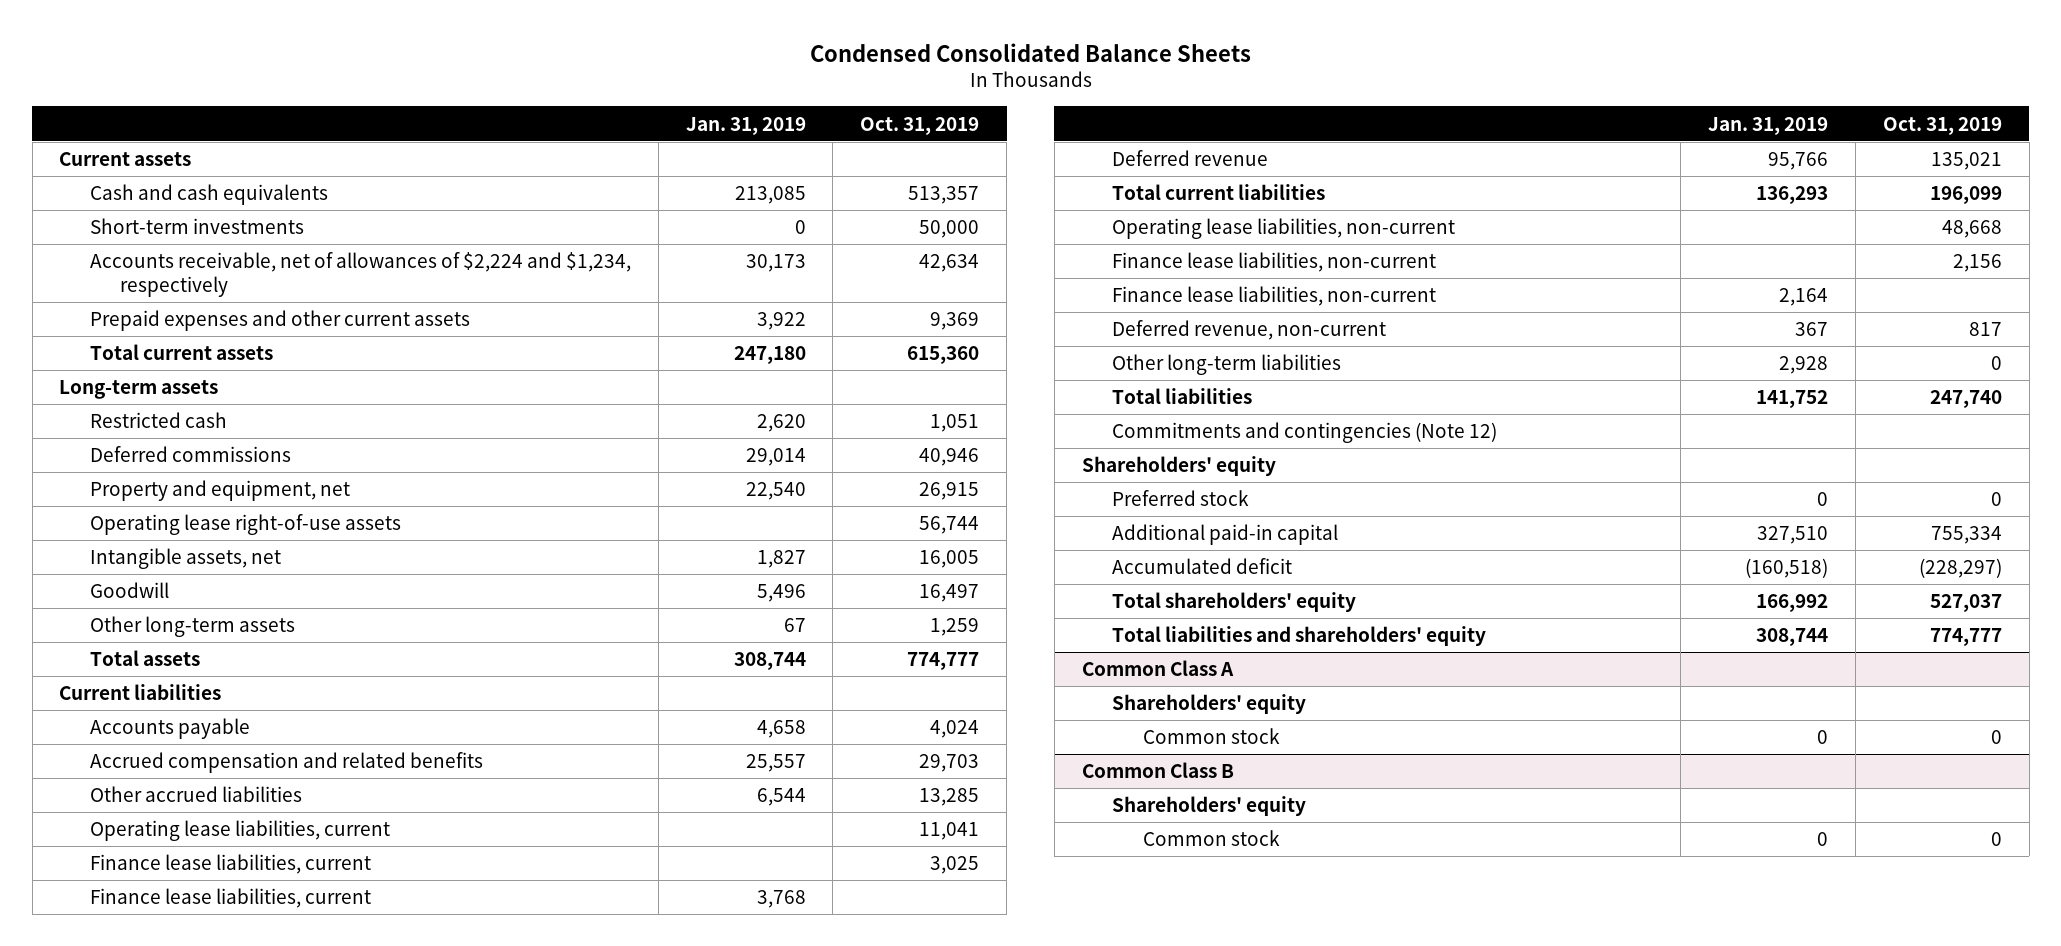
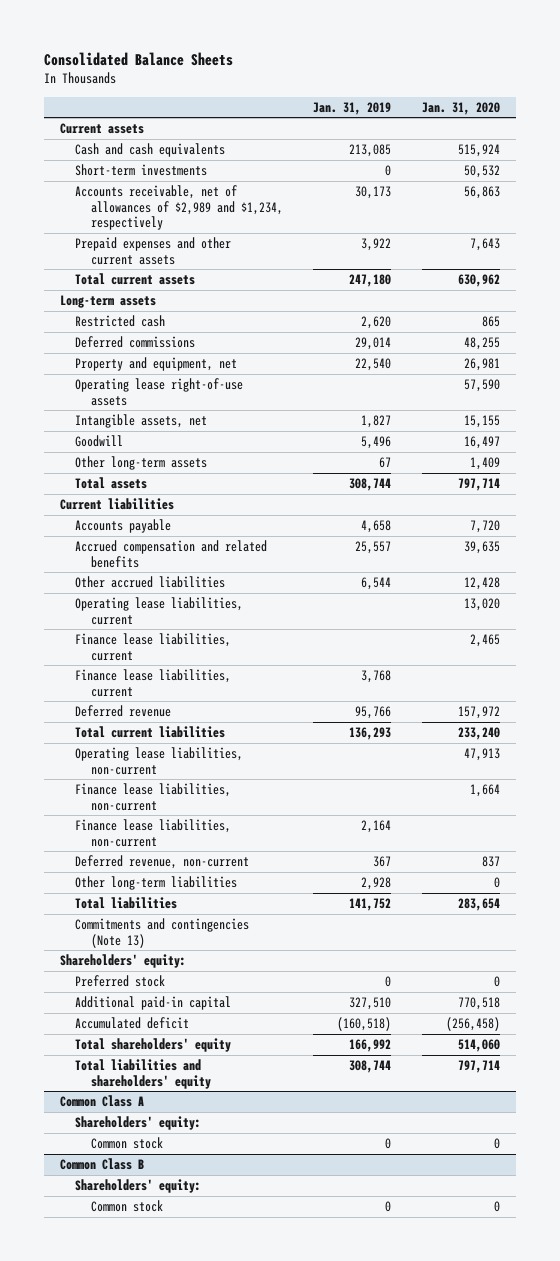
- Condensed Consolidated Balance Sheets
+ Consolidated Balance Sheets
- | Jan. 31, 2019 | Oct. 31, 2019
+ | Jan. 31, 2019 | Jan. 31, 2020
- Accounts receivable, net of allowances of $2,224 and $1,234, respectively | 30,173 | 42,634
+ Accounts receivable, net of allowances of $2,989 and $1,234, respectively | 30,173 | 56,863
- Commitments and contingencies (Note 12)
- Shareholders' equity
+ Commitments and contingencies (Note 13)
+ Shareholders' equity:
@ Common Class A
- Shareholders' equity
+ Shareholders' equity:
@ Common Class B
- Shareholders' equity
+ Shareholders' equity:

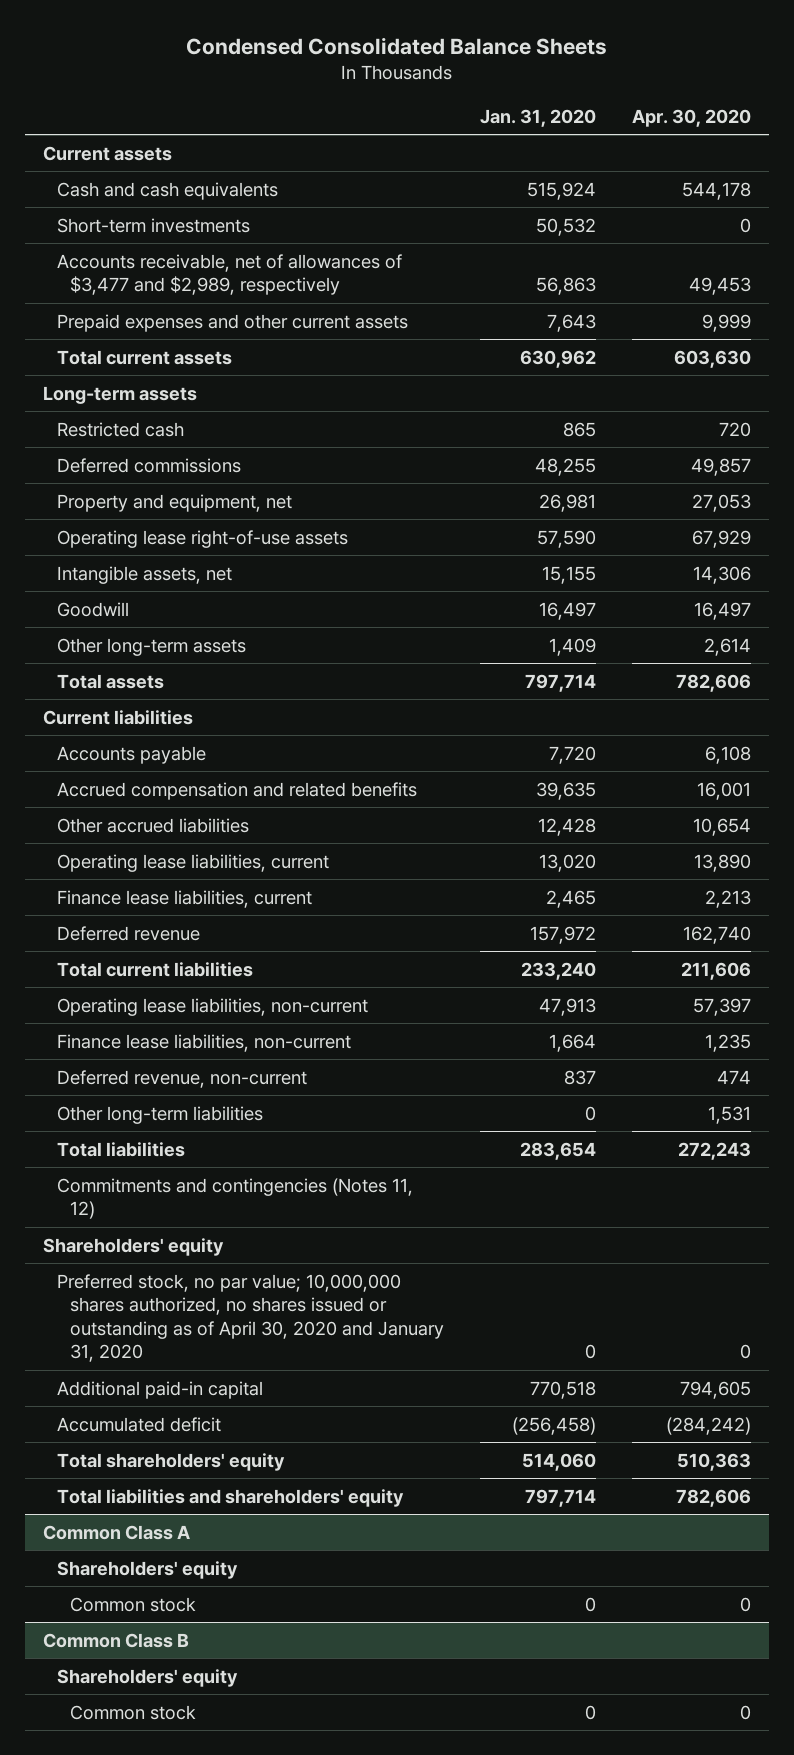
- Consolidated Balance Sheets
+ Condensed Consolidated Balance Sheets
- | Jan. 31, 2019 | Jan. 31, 2020
+ | Jan. 31, 2020 | Apr. 30, 2020
- Accounts receivable, net of allowances of $2,989 and $1,234, respectively | 30,173 | 56,863
+ Accounts receivable, net of allowances of $3,477 and $2,989, respectively | 56,863 | 49,453
- Finance lease liabilities, current | 3,768 |
- Finance lease liabilities, non-current | 2,164 |
- Commitments and contingencies (Note 13)
- Shareholders' equity:
- Preferred stock | 0 | 0
+ Commitments and contingencies (Notes 11, 12)
+ Shareholders' equity
+ Preferred stock, no par value; 10,000,000 shares authorized, no shares issued or outstanding as of April 30, 2020 and January 31, 2020 | 0 | 0
@ Common Class A
- Shareholders' equity:
+ Shareholders' equity
@ Common Class B
- Shareholders' equity:
+ Shareholders' equity

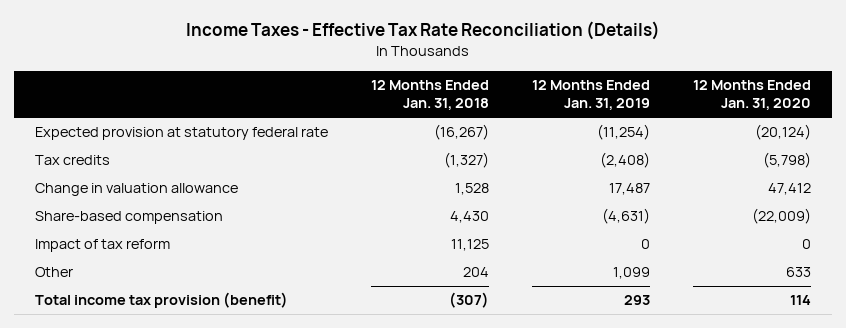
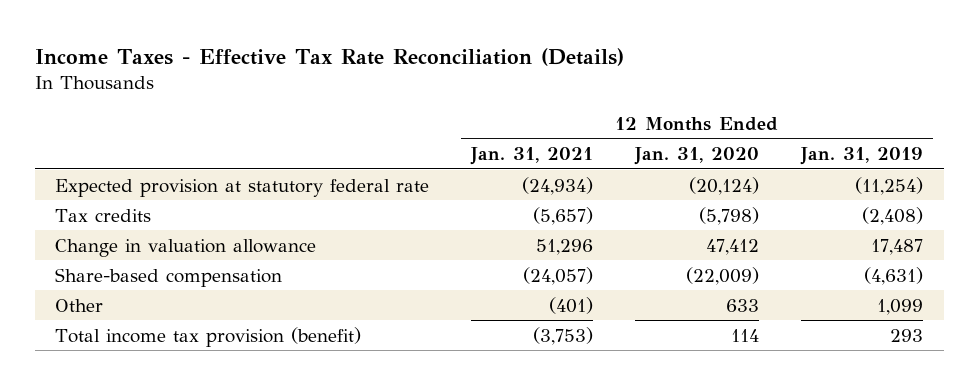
- | 12 Months Ended Jan. 31, 2018 | 12 Months Ended Jan. 31, 2019 | 12 Months Ended Jan. 31, 2020
+ | 12 Months Ended Jan. 31, 2021 | 12 Months Ended Jan. 31, 2020 | 12 Months Ended Jan. 31, 2019
- Impact of tax reform | 11,125 | 0 | 0

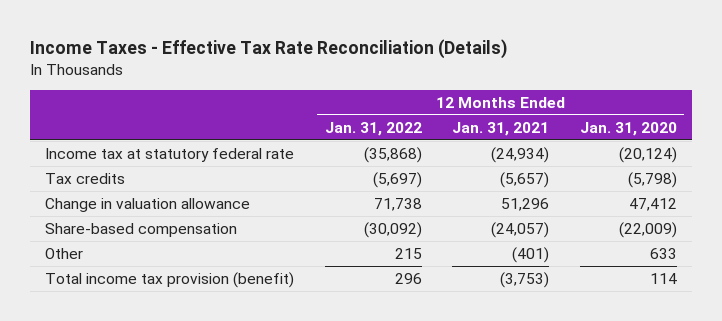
- | 12 Months Ended Jan. 31, 2021 | 12 Months Ended Jan. 31, 2020 | 12 Months Ended Jan. 31, 2019
+ | 12 Months Ended Jan. 31, 2022 | 12 Months Ended Jan. 31, 2021 | 12 Months Ended Jan. 31, 2020
- Expected provision at statutory federal rate | (24,934) | (20,124) | (11,254)
+ Income tax at statutory federal rate | (35,868) | (24,934) | (20,124)

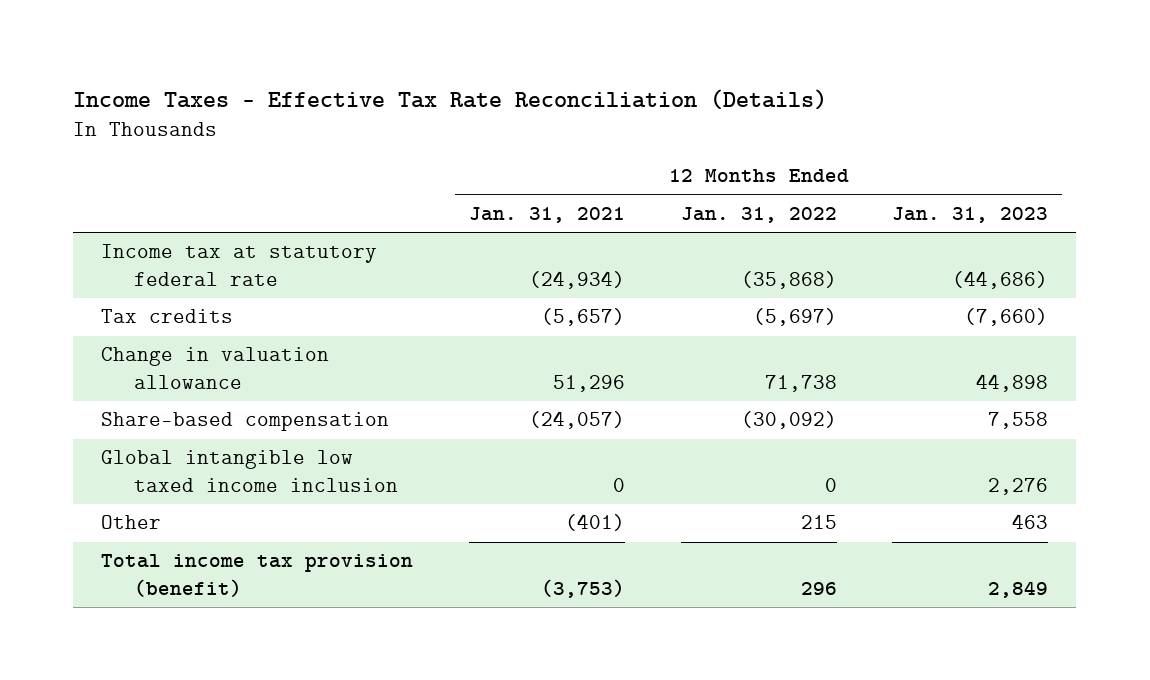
- | 12 Months Ended Jan. 31, 2022 | 12 Months Ended Jan. 31, 2021 | 12 Months Ended Jan. 31, 2020
+ | 12 Months Ended Jan. 31, 2021 | 12 Months Ended Jan. 31, 2022 | 12 Months Ended Jan. 31, 2023
+ Global intangible low taxed income inclusion | 0 | 0 | 2,276

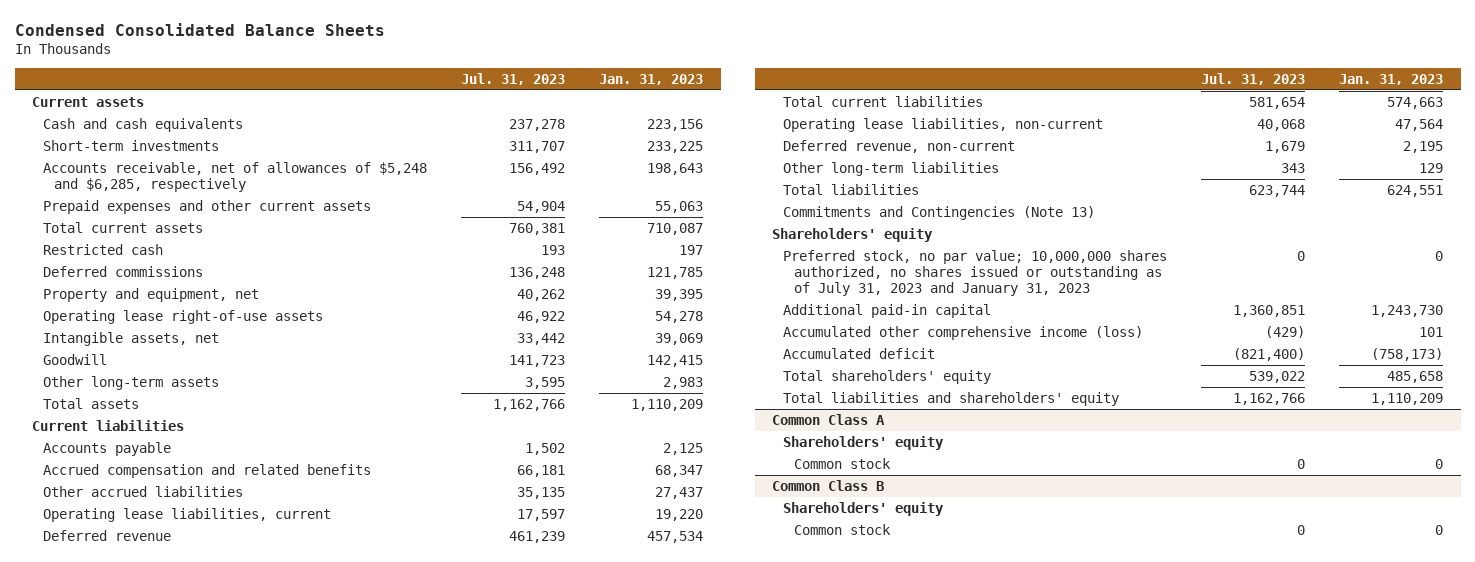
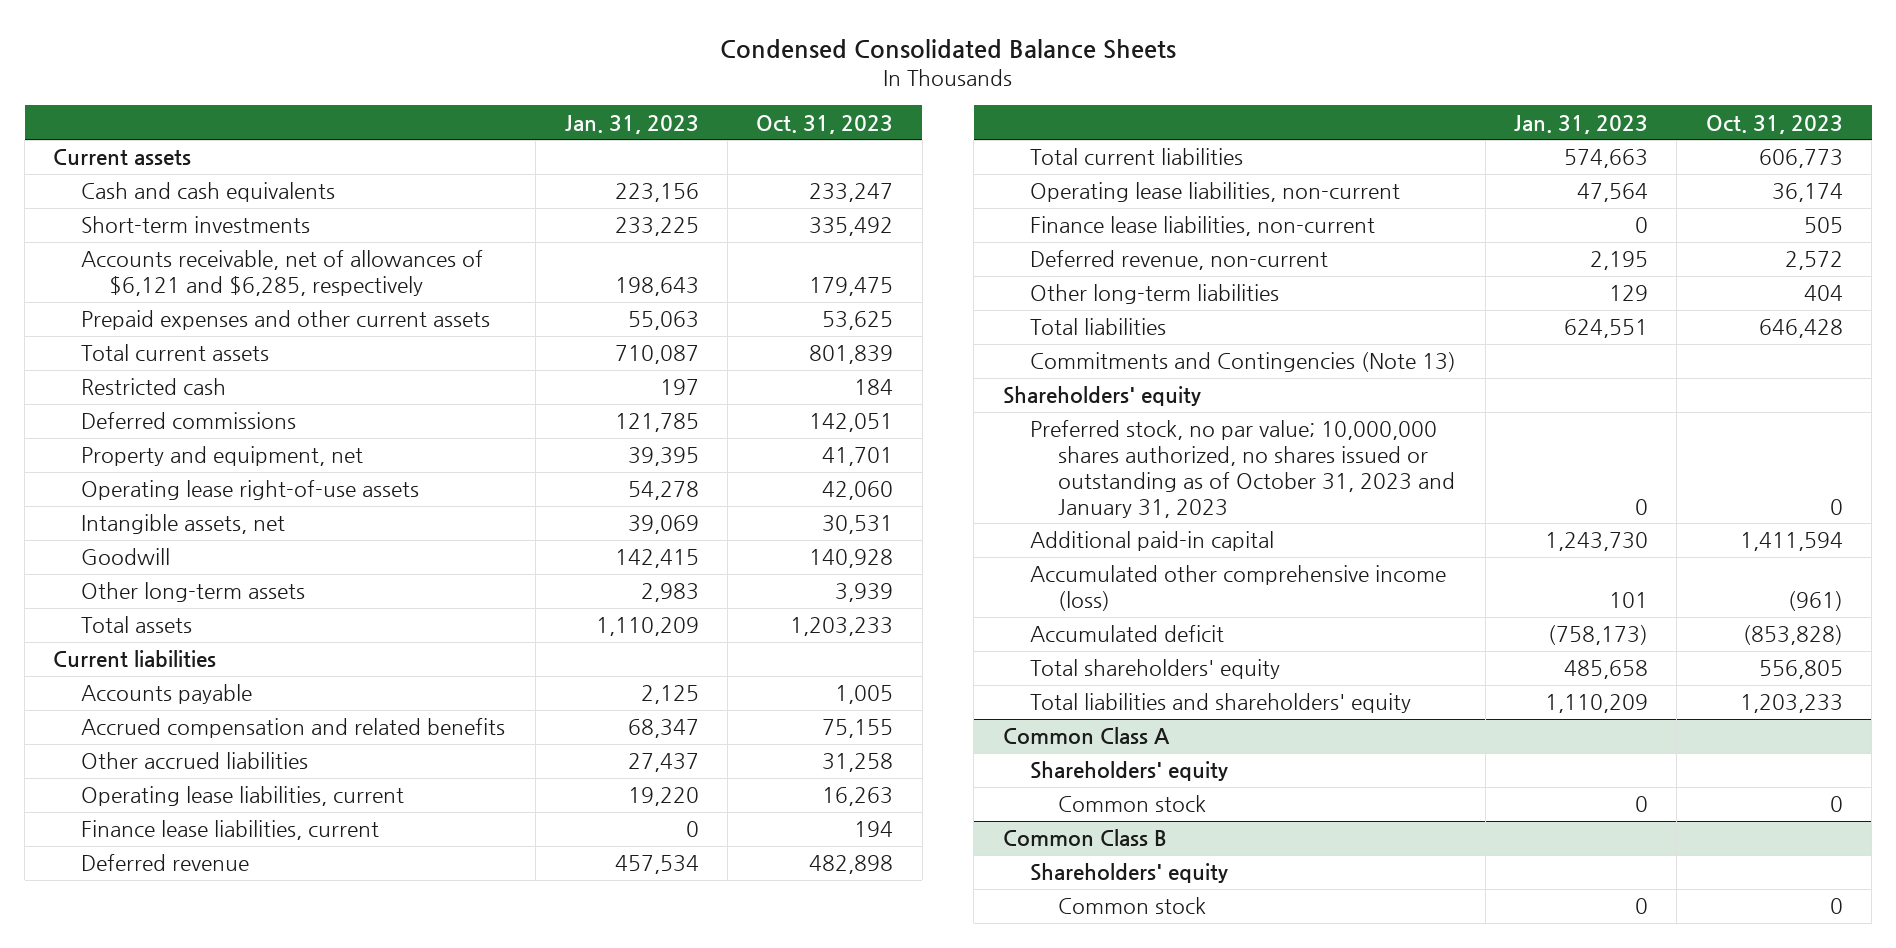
- | Jul. 31, 2023 | Jan. 31, 2023
+ | Jan. 31, 2023 | Oct. 31, 2023
- Accounts receivable, net of allowances of $5,248 and $6,285, respectively | 156,492 | 198,643
+ Accounts receivable, net of allowances of $6,121 and $6,285, respectively | 198,643 | 179,475
+ Finance lease liabilities, current | 0 | 194
+ Finance lease liabilities, non-current | 0 | 505
- Preferred stock, no par value; 10,000,000 shares authorized, no shares issued or outstanding as of July 31, 2023 and January 31, 2023 | 0 | 0
+ Preferred stock, no par value; 10,000,000 shares authorized, no shares issued or outstanding as of October 31, 2023 and January 31, 2023 | 0 | 0

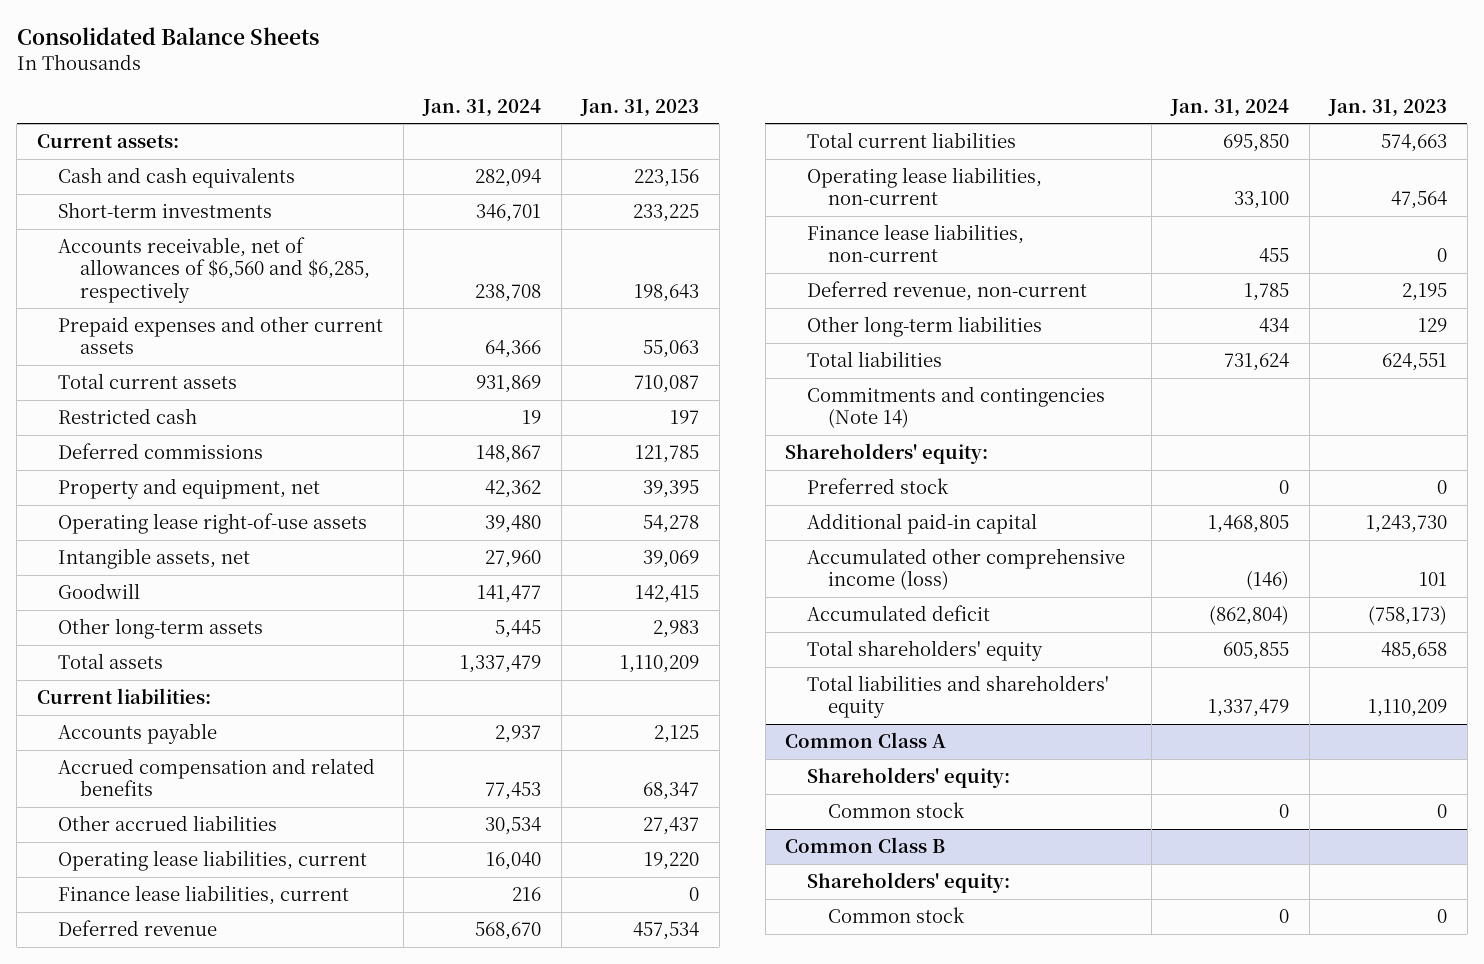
- Condensed Consolidated Balance Sheets
+ Consolidated Balance Sheets
- | Jan. 31, 2023 | Oct. 31, 2023
+ | Jan. 31, 2024 | Jan. 31, 2023
- Current assets
+ Current assets:
- Accounts receivable, net of allowances of $6,121 and $6,285, respectively | 198,643 | 179,475
+ Accounts receivable, net of allowances of $6,560 and $6,285, respectively | 238,708 | 198,643
- Current liabilities
+ Current liabilities:
- Commitments and Contingencies (Note 13)
- Shareholders' equity
- Preferred stock, no par value; 10,000,000 shares authorized, no shares issued or outstanding as of October 31, 2023 and January 31, 2023 | 0 | 0
+ Commitments and contingencies (Note 14)
+ Shareholders' equity:
+ Preferred stock | 0 | 0
@ Common Class A
- Shareholders' equity
+ Shareholders' equity:
@ Common Class B
- Shareholders' equity
+ Shareholders' equity:

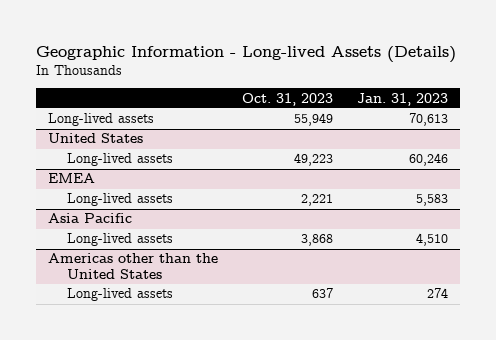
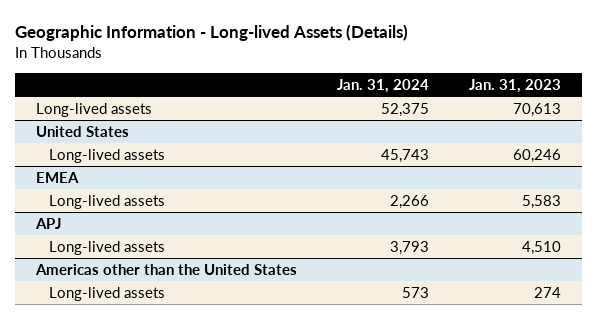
- | Oct. 31, 2023 | Jan. 31, 2023
+ | Jan. 31, 2024 | Jan. 31, 2023
- Asia Pacific
+ APJ

